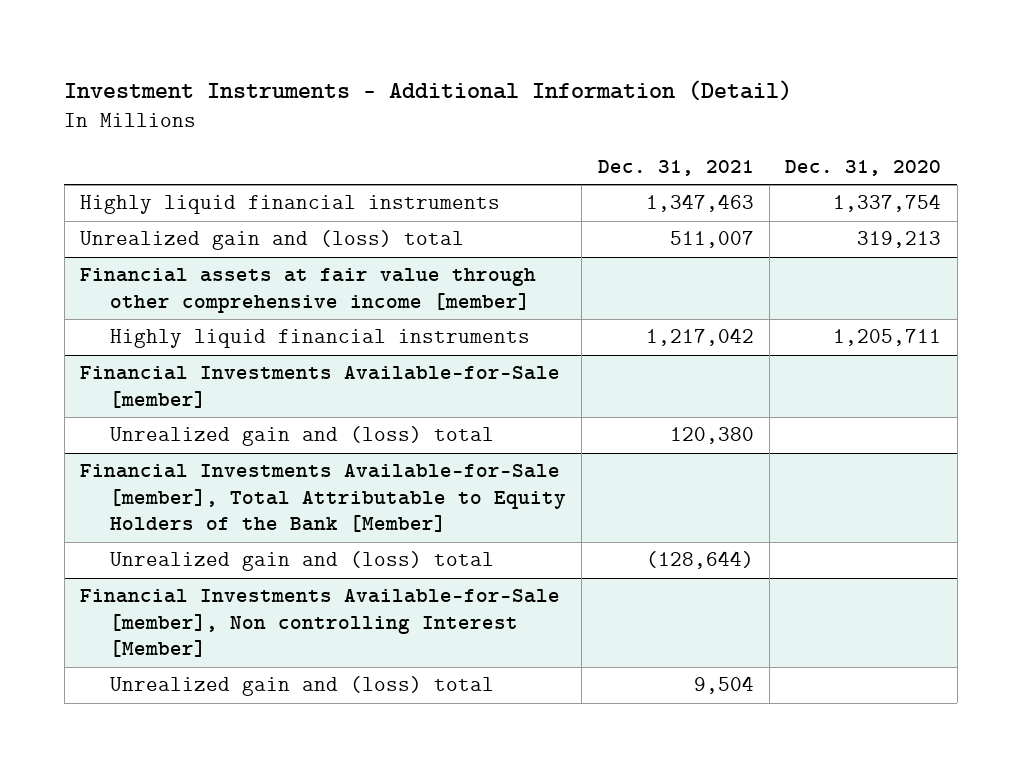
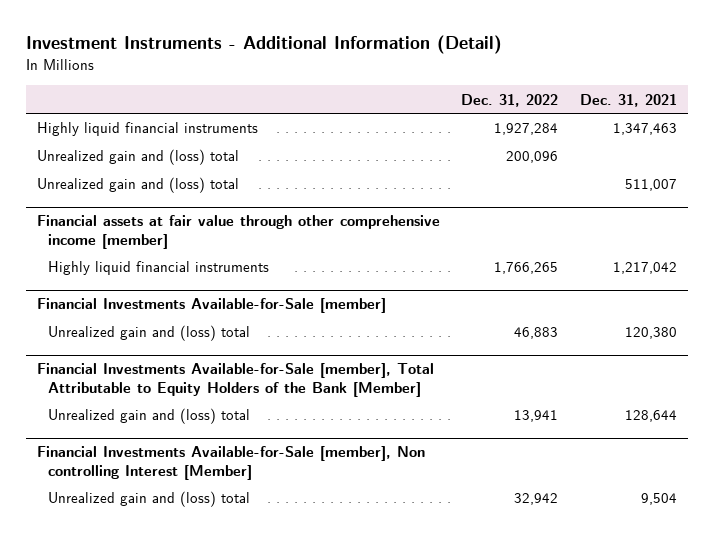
- | Dec. 31, 2021 | Dec. 31, 2020
+ | Dec. 31, 2022 | Dec. 31, 2021
+ Unrealized gain and (loss) total | 200,096 |
@ Financial Investments Available-for-Sale [member], Total Attributable to Equity Holders of the Bank [Member]
- Unrealized gain and (loss) total | (128,644) |
+ Unrealized gain and (loss) total | 13,941 | 128,644

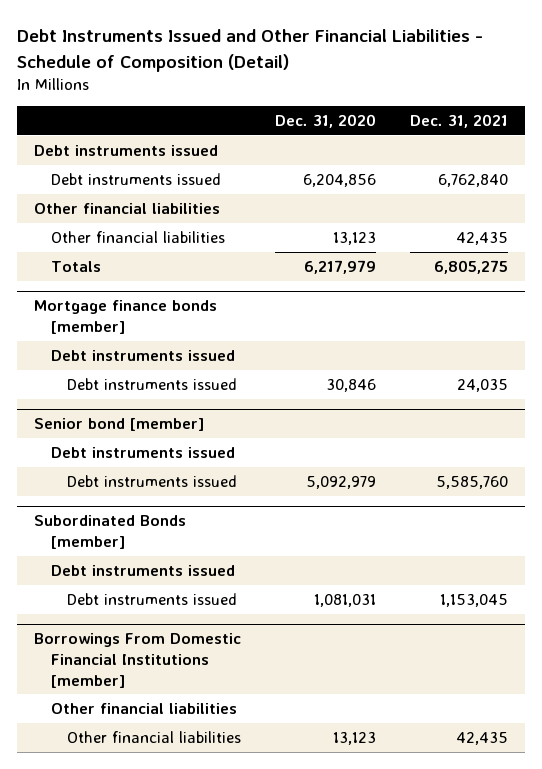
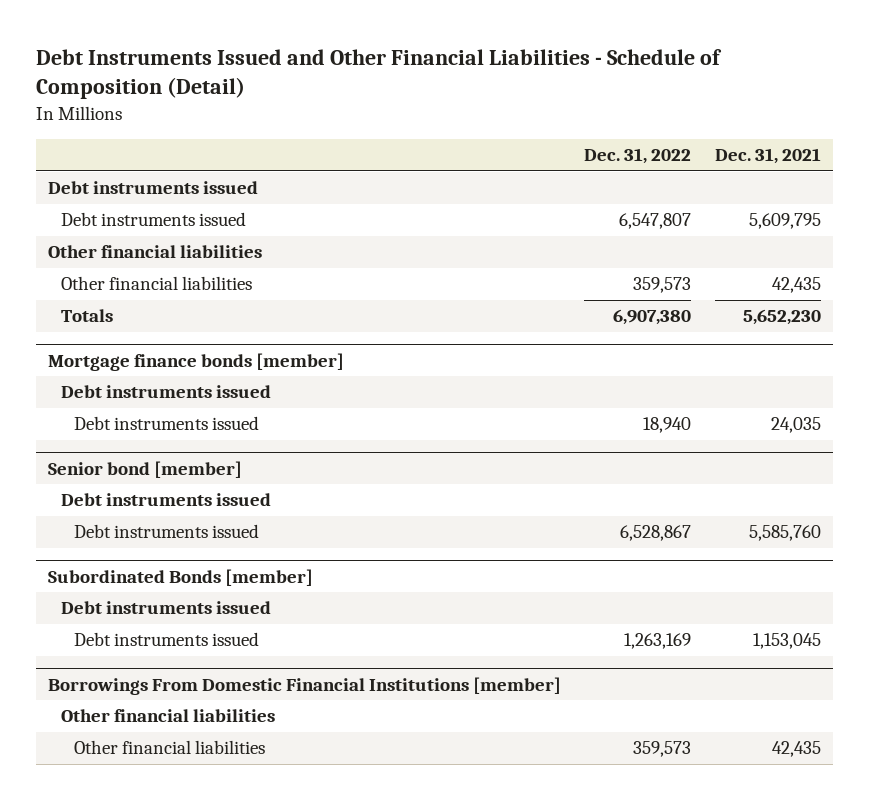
- | Dec. 31, 2020 | Dec. 31, 2021
+ | Dec. 31, 2022 | Dec. 31, 2021
- Debt instruments issued | 6,204,856 | 6,762,840
+ Debt instruments issued | 6,547,807 | 5,609,795
- Totals | 6,217,979 | 6,805,275
+ Totals | 6,907,380 | 5,652,230

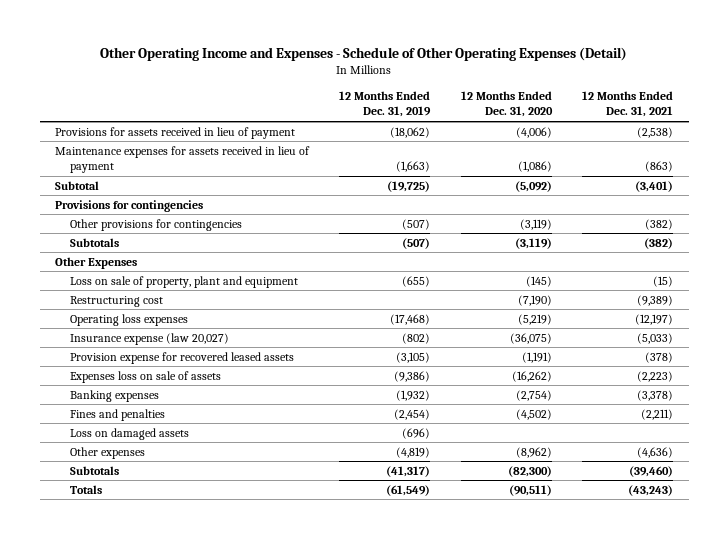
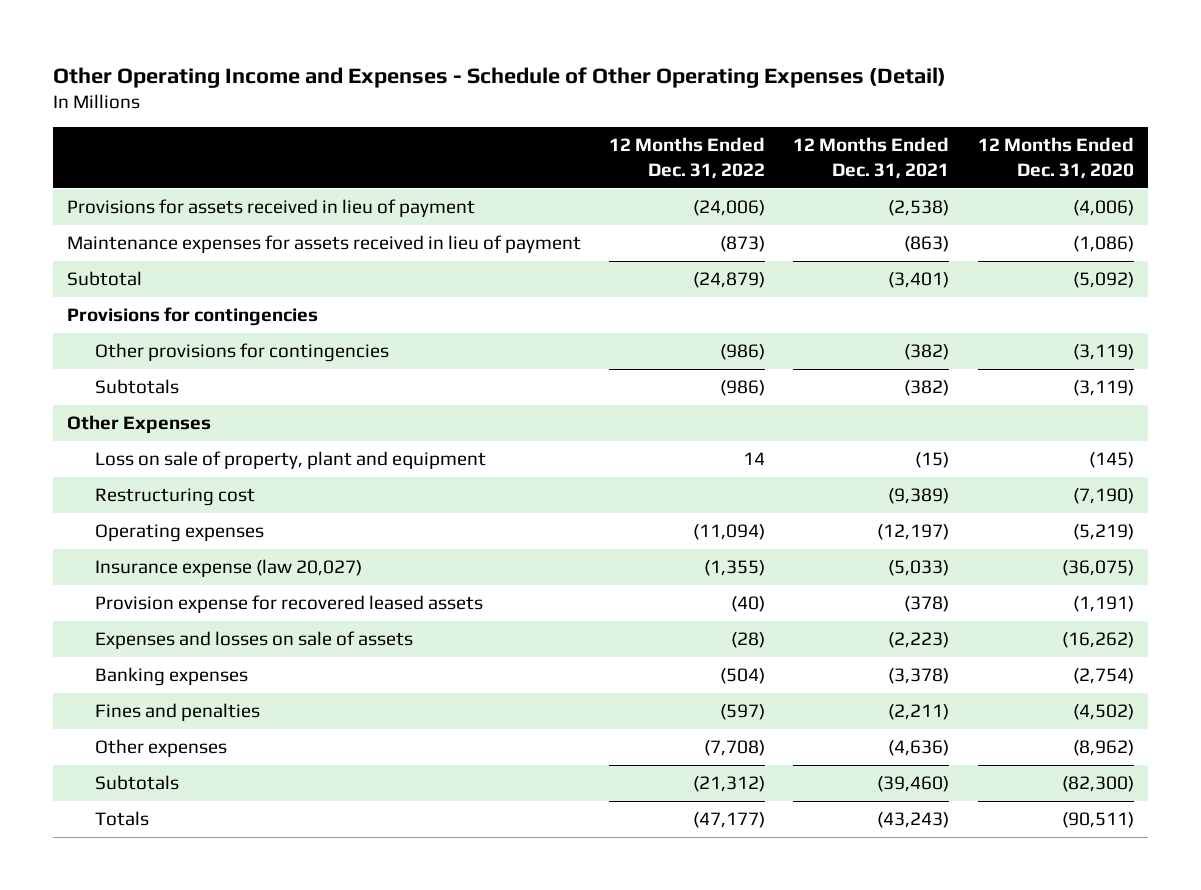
- | 12 Months Ended Dec. 31, 2019 | 12 Months Ended Dec. 31, 2020 | 12 Months Ended Dec. 31, 2021
+ | 12 Months Ended Dec. 31, 2022 | 12 Months Ended Dec. 31, 2021 | 12 Months Ended Dec. 31, 2020
- Operating loss expenses | (17,468) | (5,219) | (12,197)
+ Operating expenses | (11,094) | (12,197) | (5,219)
- Expenses loss on sale of assets | (9,386) | (16,262) | (2,223)
+ Expenses and losses on sale of assets | (28) | (2,223) | (16,262)
- Loss on damaged assets | (696) | |

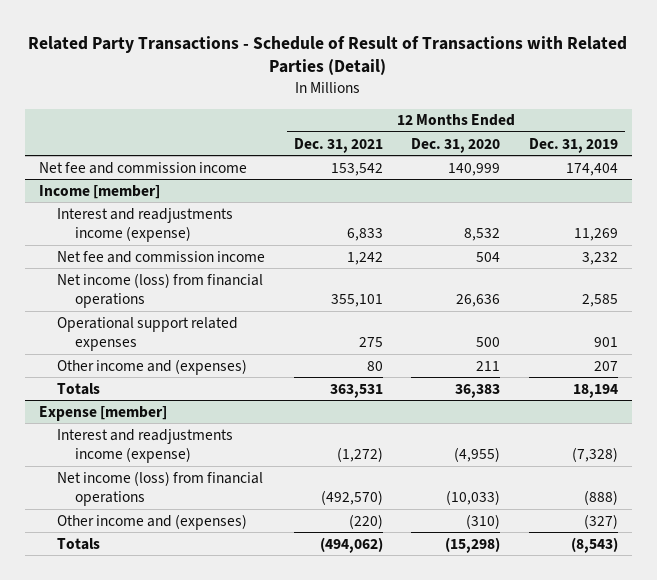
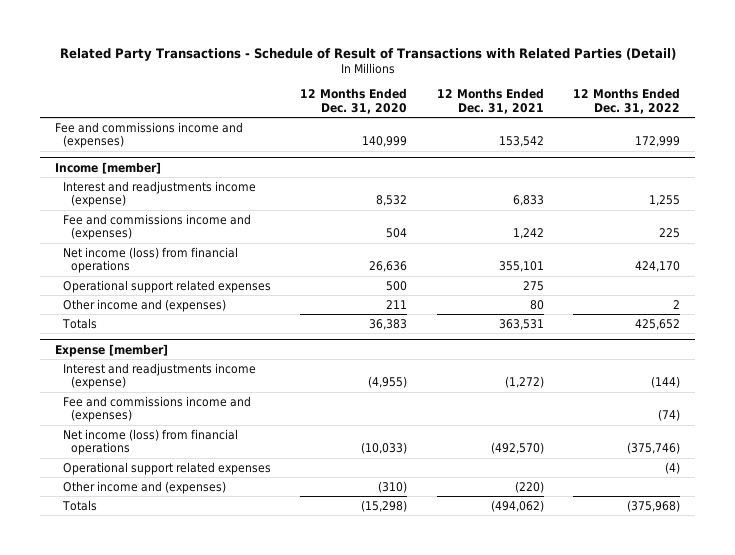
- | 12 Months Ended Dec. 31, 2021 | 12 Months Ended Dec. 31, 2020 | 12 Months Ended Dec. 31, 2019
+ | 12 Months Ended Dec. 31, 2020 | 12 Months Ended Dec. 31, 2021 | 12 Months Ended Dec. 31, 2022
- Net fee and commission income | 153,542 | 140,999 | 174,404
+ Fee and commissions income and (expenses) | 140,999 | 153,542 | 172,999
@ Income [member]
- Net fee and commission income | 1,242 | 504 | 3,232
+ Fee and commissions income and (expenses) | 504 | 1,242 | 225
@ Expense [member]
+ Fee and commissions income and (expenses) | | | (74)
+ Operational support related expenses | | | (4)

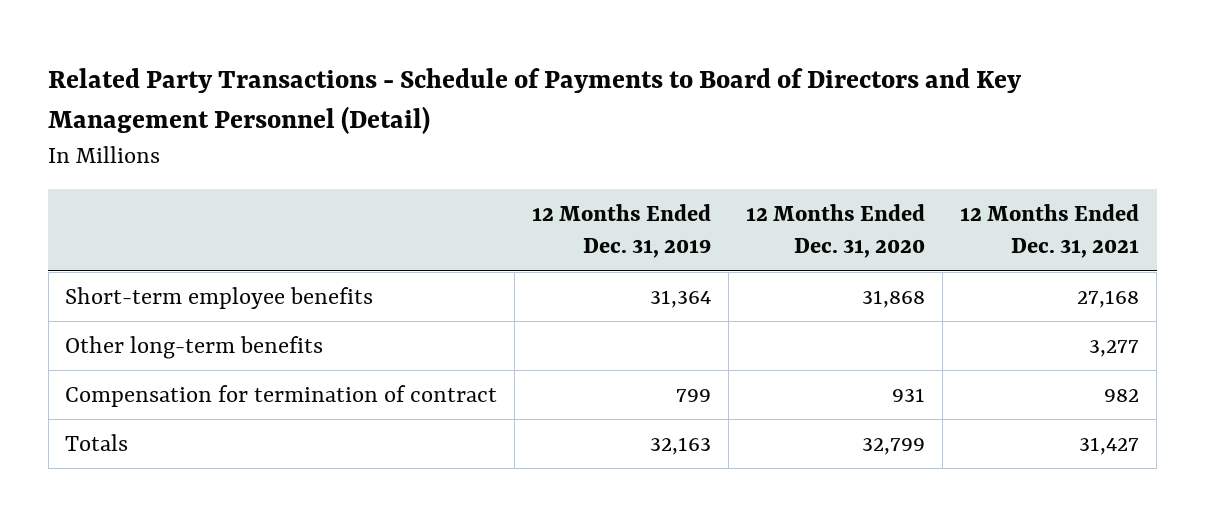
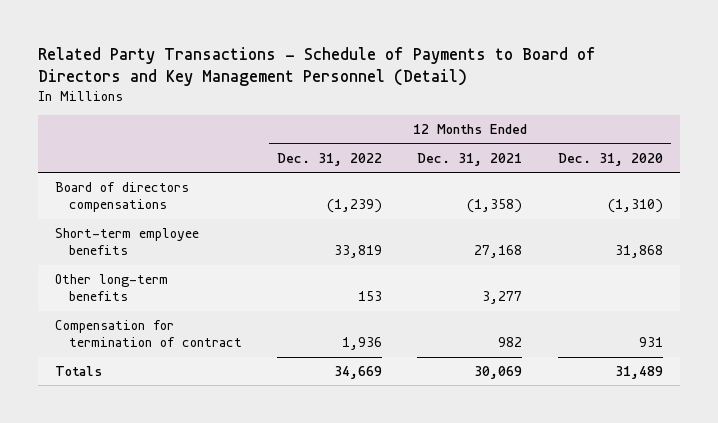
- | 12 Months Ended Dec. 31, 2019 | 12 Months Ended Dec. 31, 2020 | 12 Months Ended Dec. 31, 2021
+ | 12 Months Ended Dec. 31, 2022 | 12 Months Ended Dec. 31, 2021 | 12 Months Ended Dec. 31, 2020
+ Board of directors compensations | (1,239) | (1,358) | (1,310)
- Totals | 32,163 | 32,799 | 31,427
+ Totals | 34,669 | 30,069 | 31,489

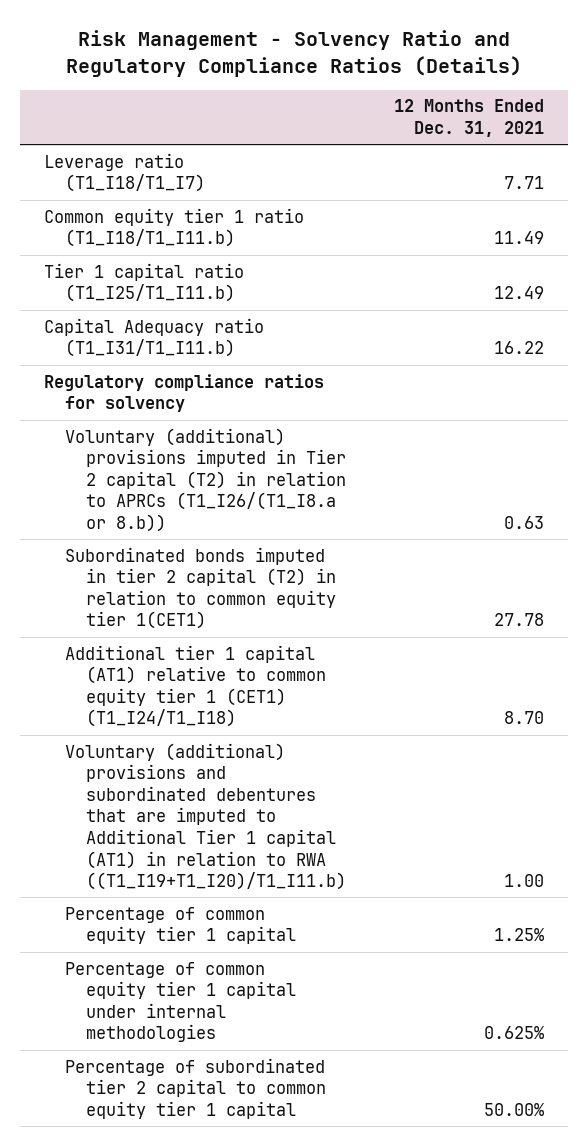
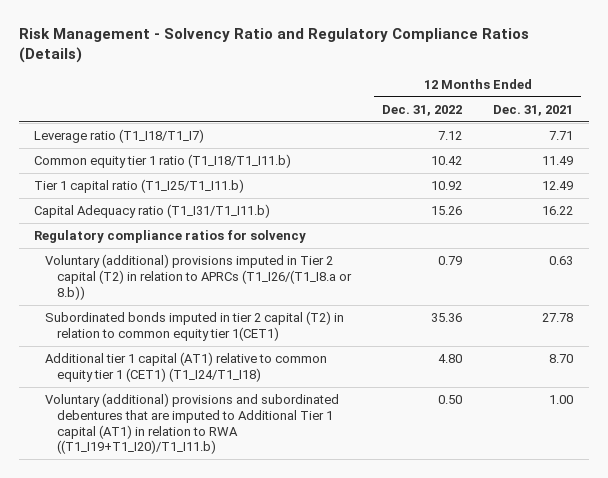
- | 12 Months Ended Dec. 31, 2021
+ | 12 Months Ended Dec. 31, 2022 | 12 Months Ended Dec. 31, 2021
- Percentage of common equity tier 1 capital | 1.25%
- Percentage of common equity tier 1 capital under internal methodologies | 0.625%
- Percentage of subordinated tier 2 capital to common equity tier 1 capital | 50.00%

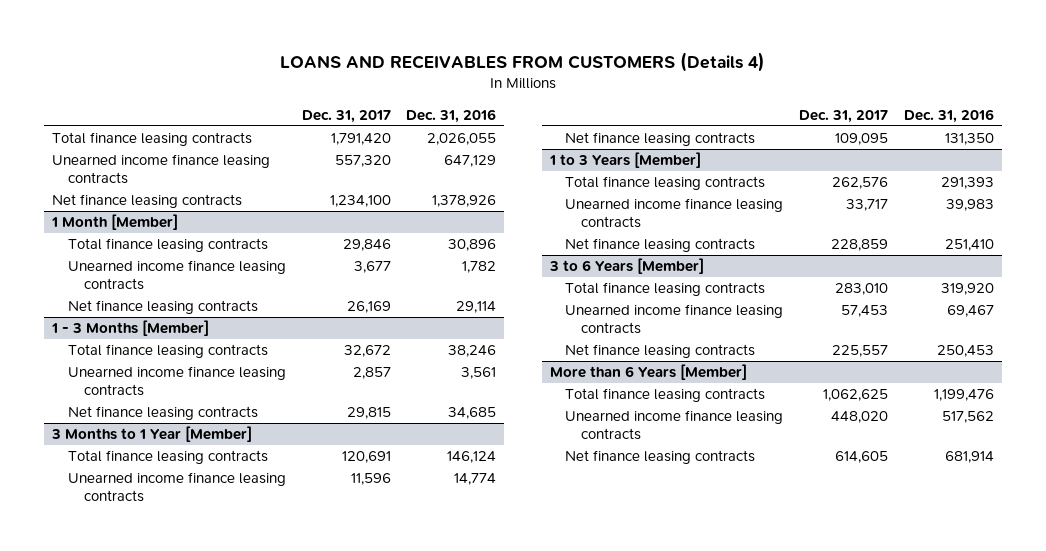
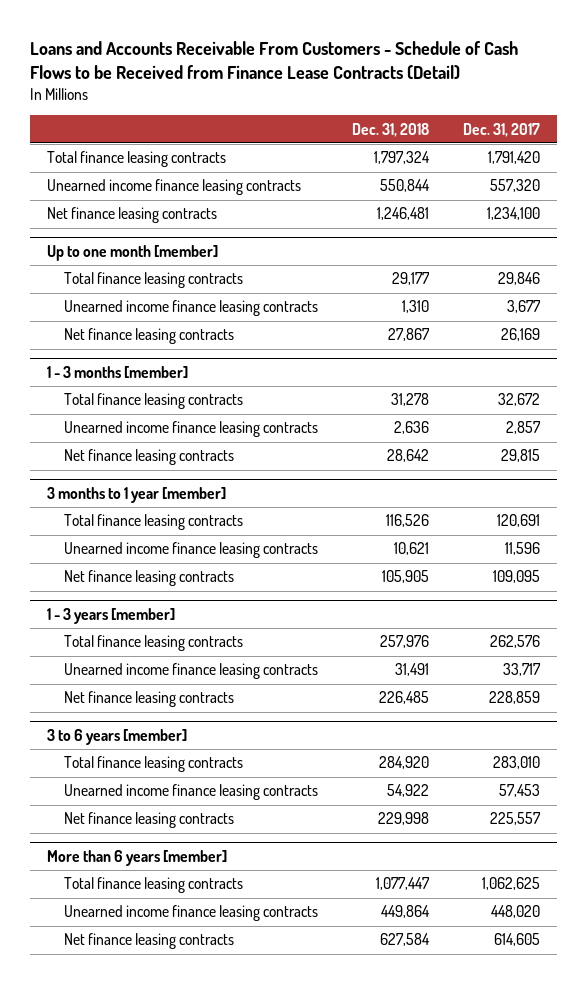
- LOANS AND RECEIVABLES FROM CUSTOMERS (Details 4)
+ Loans and Accounts Receivable From Customers - Schedule of Cash Flows to be Received from Finance Lease Contracts (Detail)
- | Dec. 31, 2017 | Dec. 31, 2016
+ | Dec. 31, 2018 | Dec. 31, 2017
- 1 Month [Member]
+ Up to one month [member]
- 1 - 3 Months [Member]
+ 1 - 3 months [member]
- 3 Months to 1 Year [Member]
+ 3 months to 1 year [member]
- 1 to 3 Years [Member]
+ 1 - 3 years [member]
- 3 to 6 Years [Member]
+ 3 to 6 years [member]
- More than 6 Years [Member]
+ More than 6 years [member]

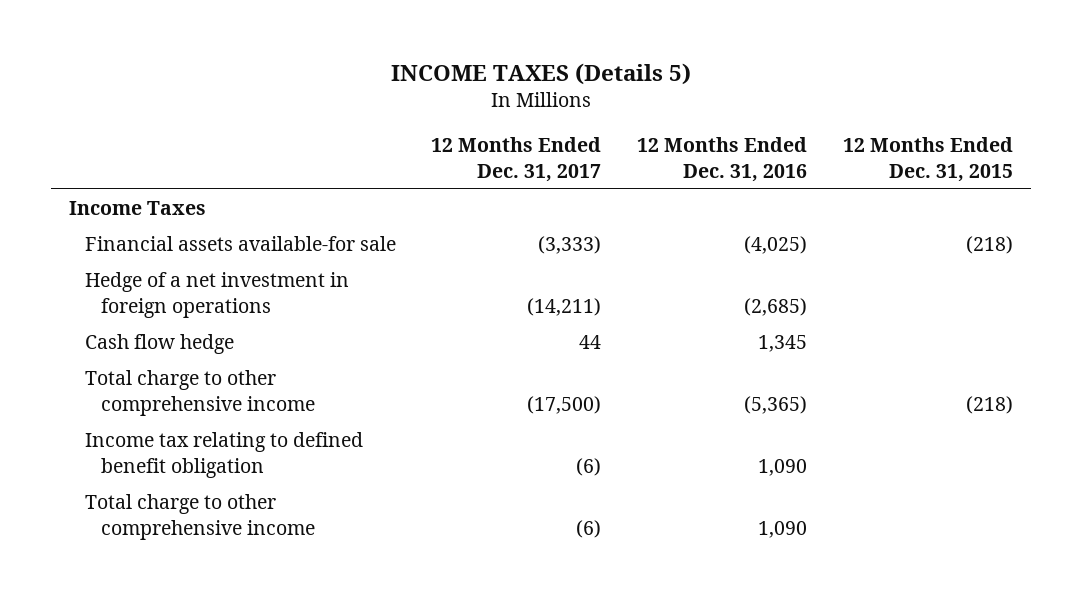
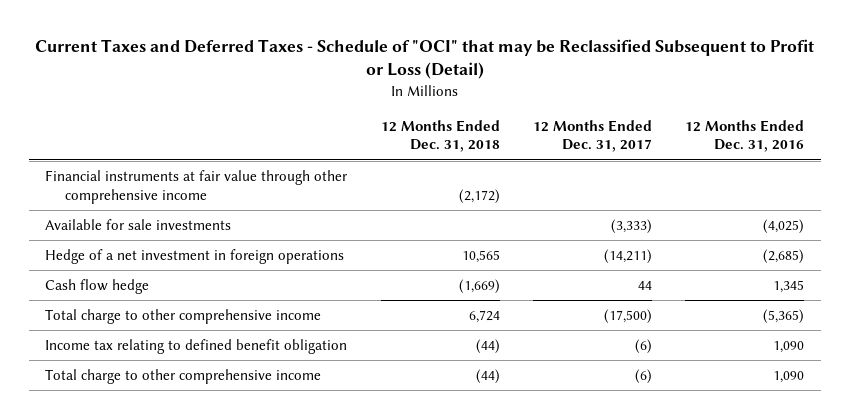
- INCOME TAXES (Details 5)
+ Current Taxes and Deferred Taxes - Schedule of "OCI" that may be Reclassified Subsequent to Profit or Loss (Detail)
- | 12 Months Ended Dec. 31, 2017 | 12 Months Ended Dec. 31, 2016 | 12 Months Ended Dec. 31, 2015
+ | 12 Months Ended Dec. 31, 2018 | 12 Months Ended Dec. 31, 2017 | 12 Months Ended Dec. 31, 2016
- Income Taxes
- Financial assets available-for sale | (3,333) | (4,025) | (218)
+ Financial instruments at fair value through other comprehensive income | (2,172) | |
+ Available for sale investments | | (3,333) | (4,025)

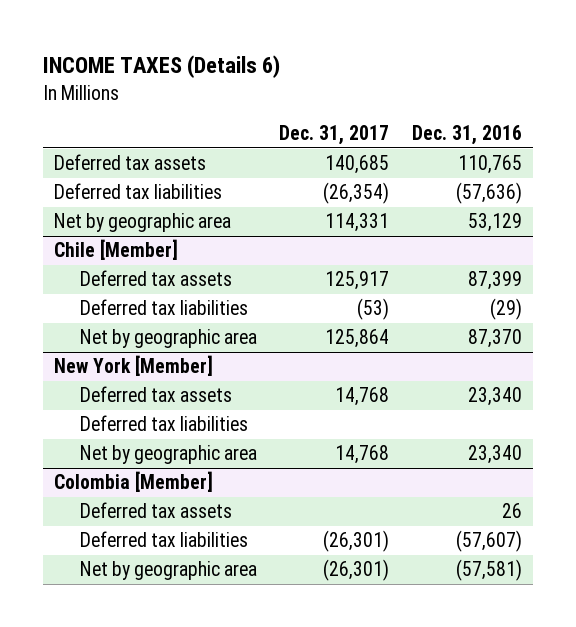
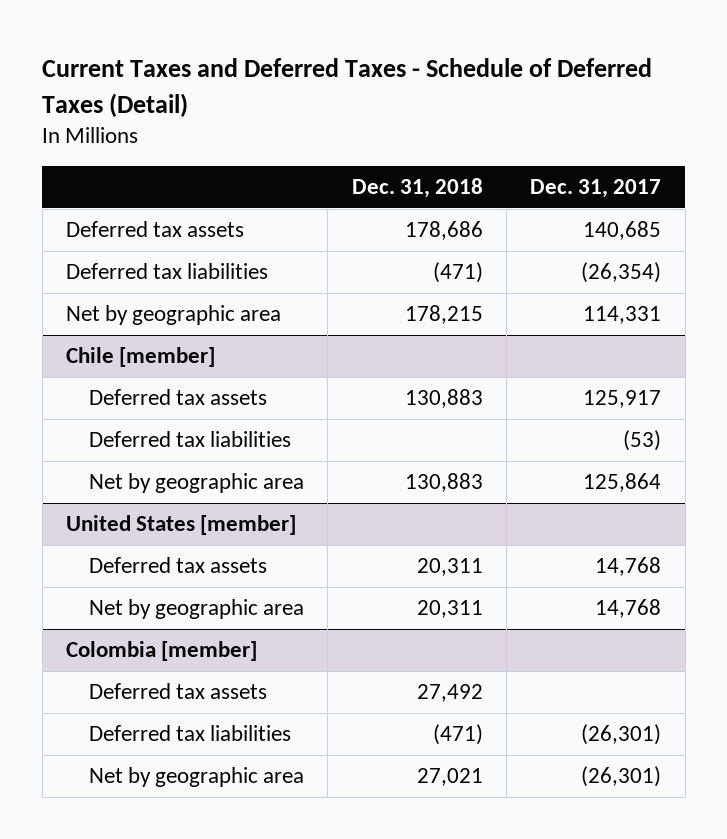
- INCOME TAXES (Details 6)
+ Current Taxes and Deferred Taxes - Schedule of Deferred Taxes (Detail)
- | Dec. 31, 2017 | Dec. 31, 2016
+ | Dec. 31, 2018 | Dec. 31, 2017
- Chile [Member]
+ Chile [member]
- New York [Member]
+ United States [member]
- Deferred tax liabilities
- Colombia [Member]
+ Colombia [member]

